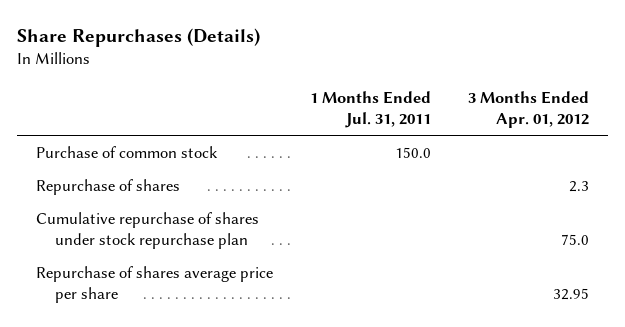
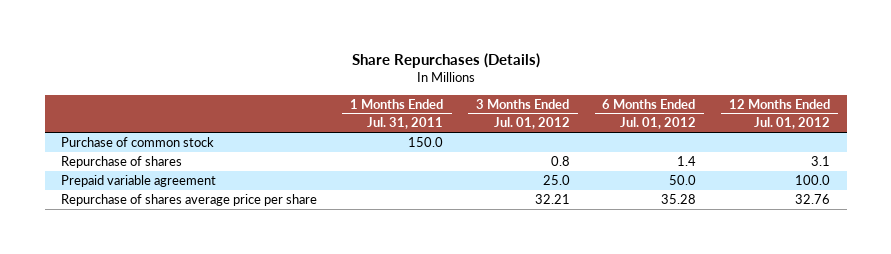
- | 1 Months Ended Jul. 31, 2011 | 3 Months Ended Apr. 01, 2012
+ | 1 Months Ended Jul. 31, 2011 | 3 Months Ended Jul. 01, 2012 | 6 Months Ended Jul. 01, 2012 | 12 Months Ended Jul. 01, 2012
- Cumulative repurchase of shares under stock repurchase plan | | 75.0
+ Prepaid variable agreement | | 25.0 | 50.0 | 100.0

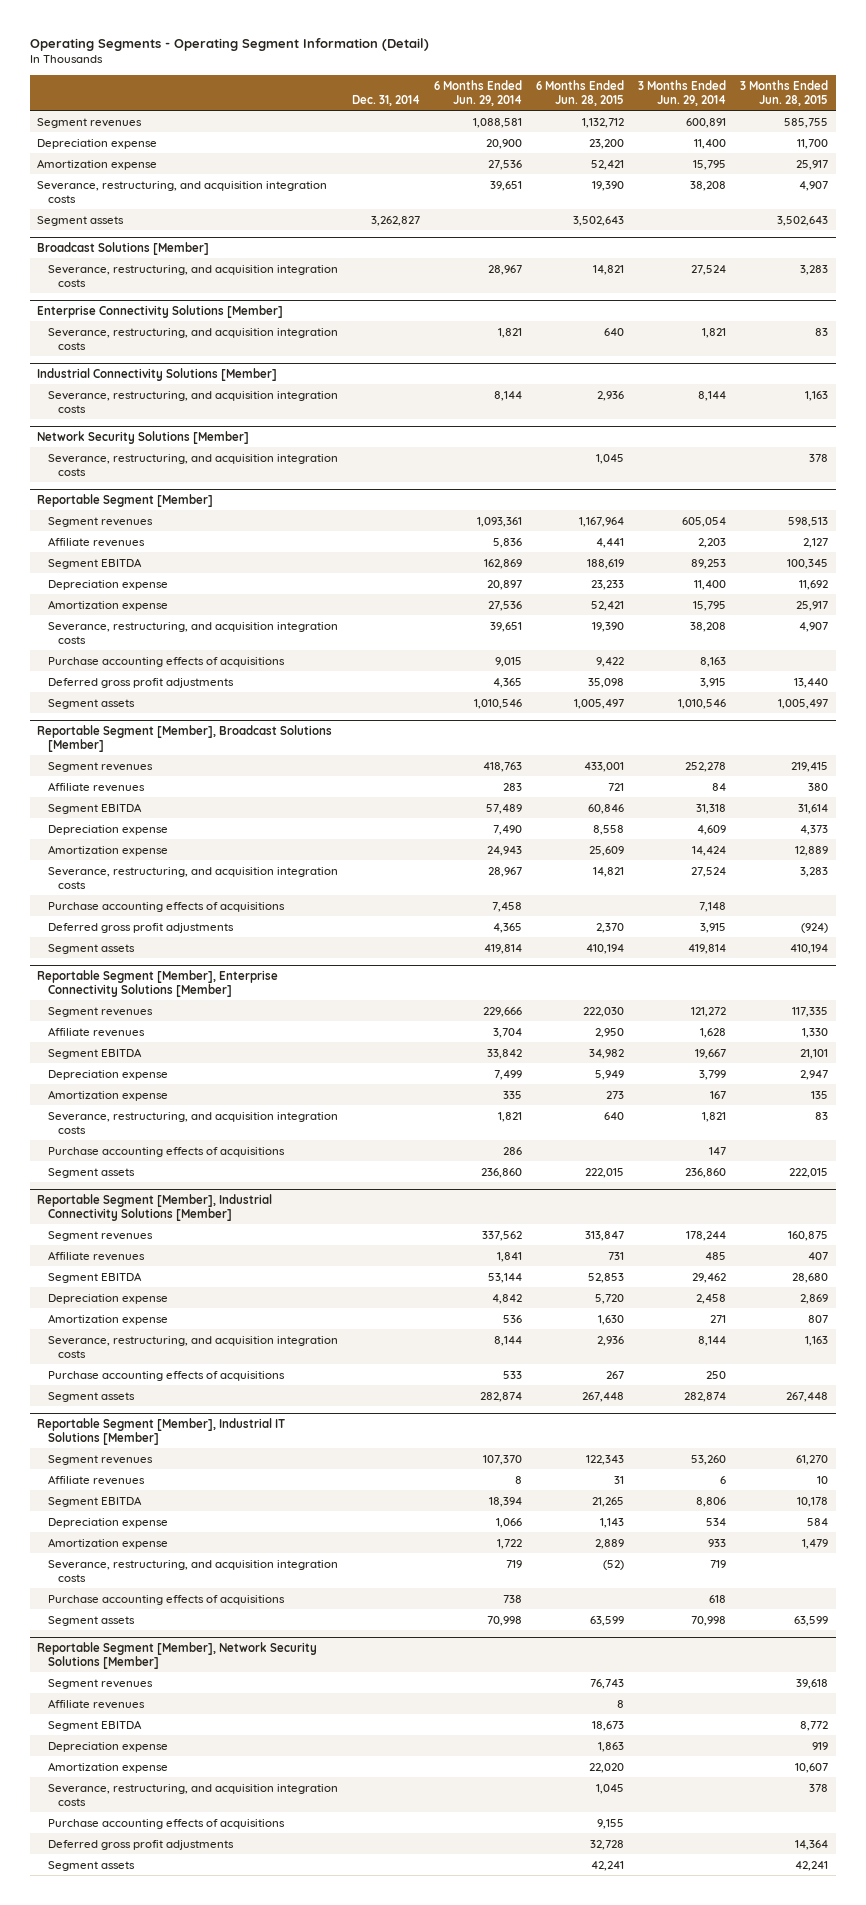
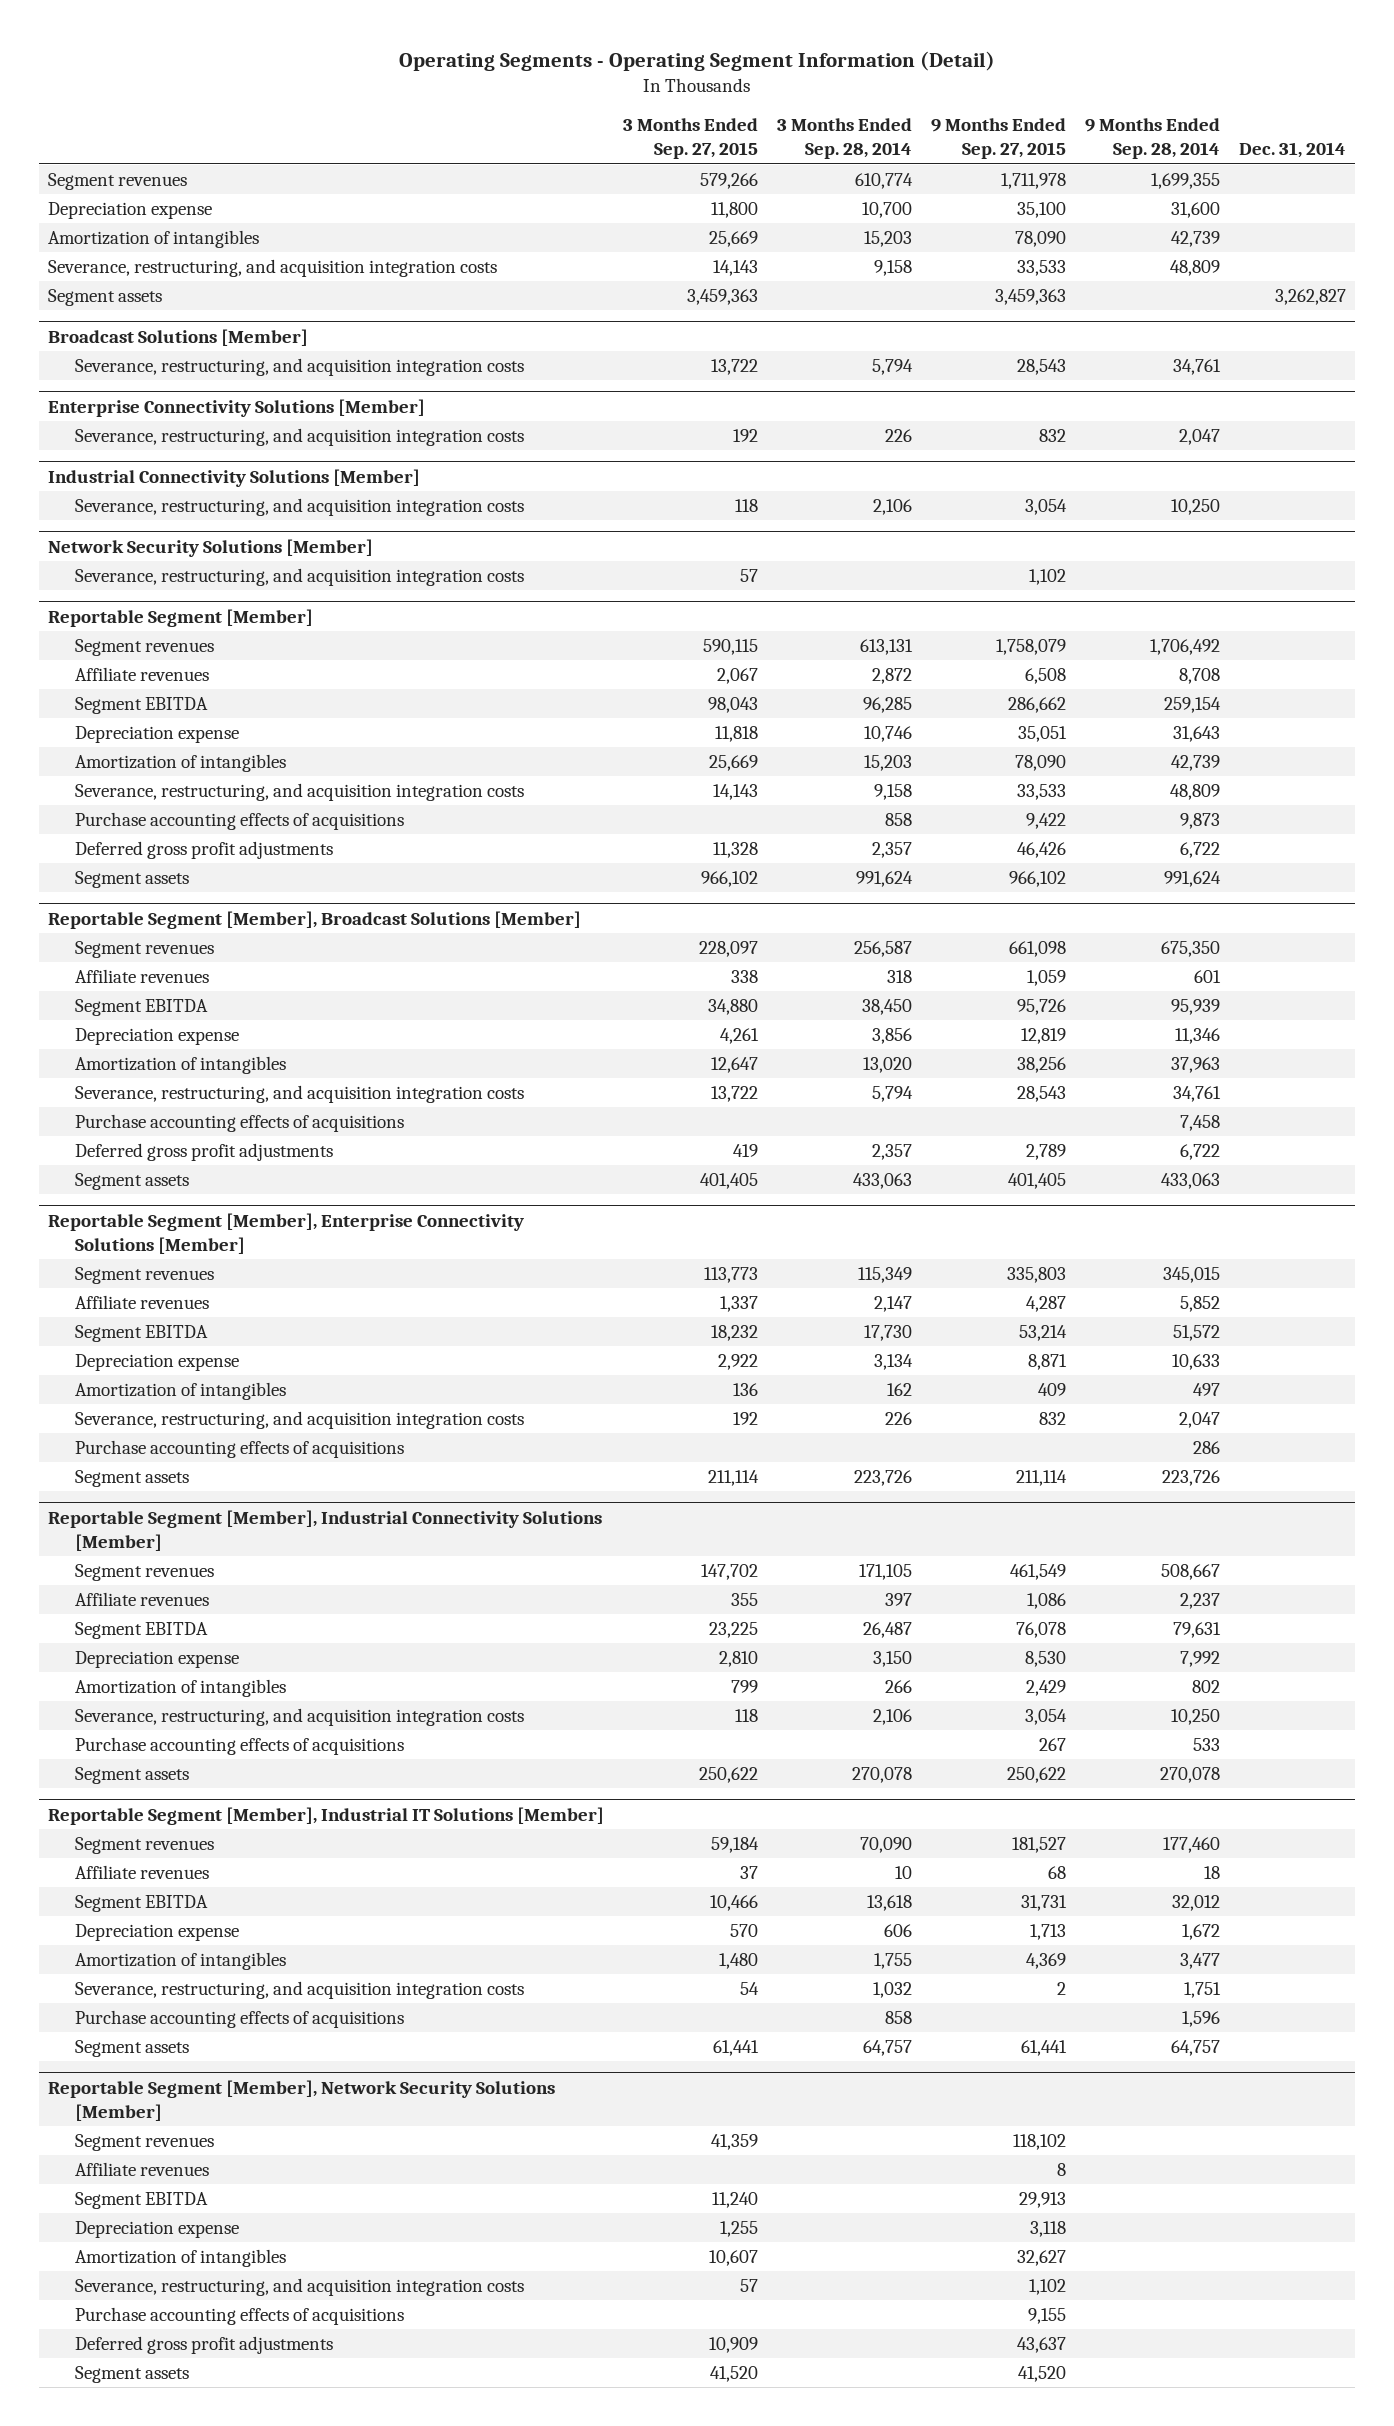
- | Dec. 31, 2014 | 6 Months Ended Jun. 29, 2014 | 6 Months Ended Jun. 28, 2015 | 3 Months Ended Jun. 29, 2014 | 3 Months Ended Jun. 28, 2015
+ | 3 Months Ended Sep. 27, 2015 | 3 Months Ended Sep. 28, 2014 | 9 Months Ended Sep. 27, 2015 | 9 Months Ended Sep. 28, 2014 | Dec. 31, 2014
- Amortization expense | | 27,536 | 52,421 | 15,795 | 25,917
+ Amortization of intangibles | 25,669 | 15,203 | 78,090 | 42,739 |
@ Reportable Segment [Member]
- Amortization expense | | 27,536 | 52,421 | 15,795 | 25,917
+ Amortization of intangibles | 25,669 | 15,203 | 78,090 | 42,739 |
@ Reportable Segment [Member], Broadcast Solutions [Member]
- Amortization expense | | 24,943 | 25,609 | 14,424 | 12,889
+ Amortization of intangibles | 12,647 | 13,020 | 38,256 | 37,963 |
@ Reportable Segment [Member], Enterprise Connectivity Solutions [Member]
- Amortization expense | | 335 | 273 | 167 | 135
+ Amortization of intangibles | 136 | 162 | 409 | 497 |
@ Reportable Segment [Member], Industrial Connectivity Solutions [Member]
- Amortization expense | | 536 | 1,630 | 271 | 807
+ Amortization of intangibles | 799 | 266 | 2,429 | 802 |
@ Reportable Segment [Member], Industrial IT Solutions [Member]
- Amortization expense | | 1,722 | 2,889 | 933 | 1,479
+ Amortization of intangibles | 1,480 | 1,755 | 4,369 | 3,477 |
@ Reportable Segment [Member], Network Security Solutions [Member]
- Amortization expense | | | 22,020 | | 10,607
+ Amortization of intangibles | 10,607 | | 32,627 | |

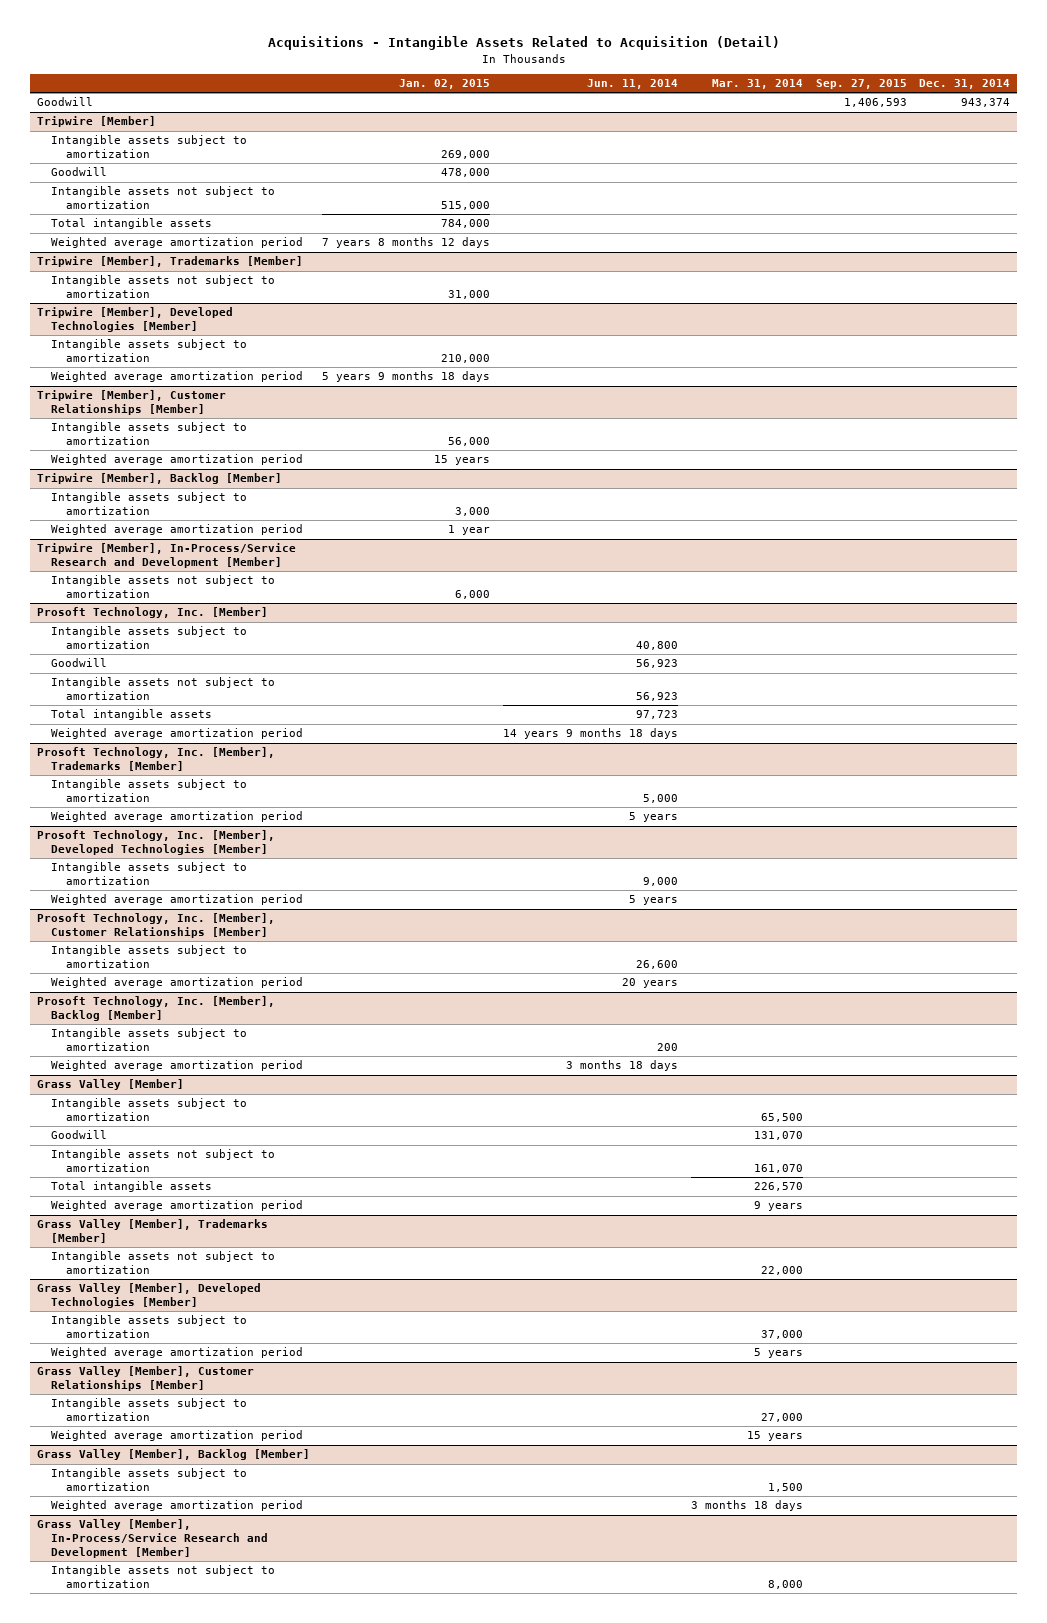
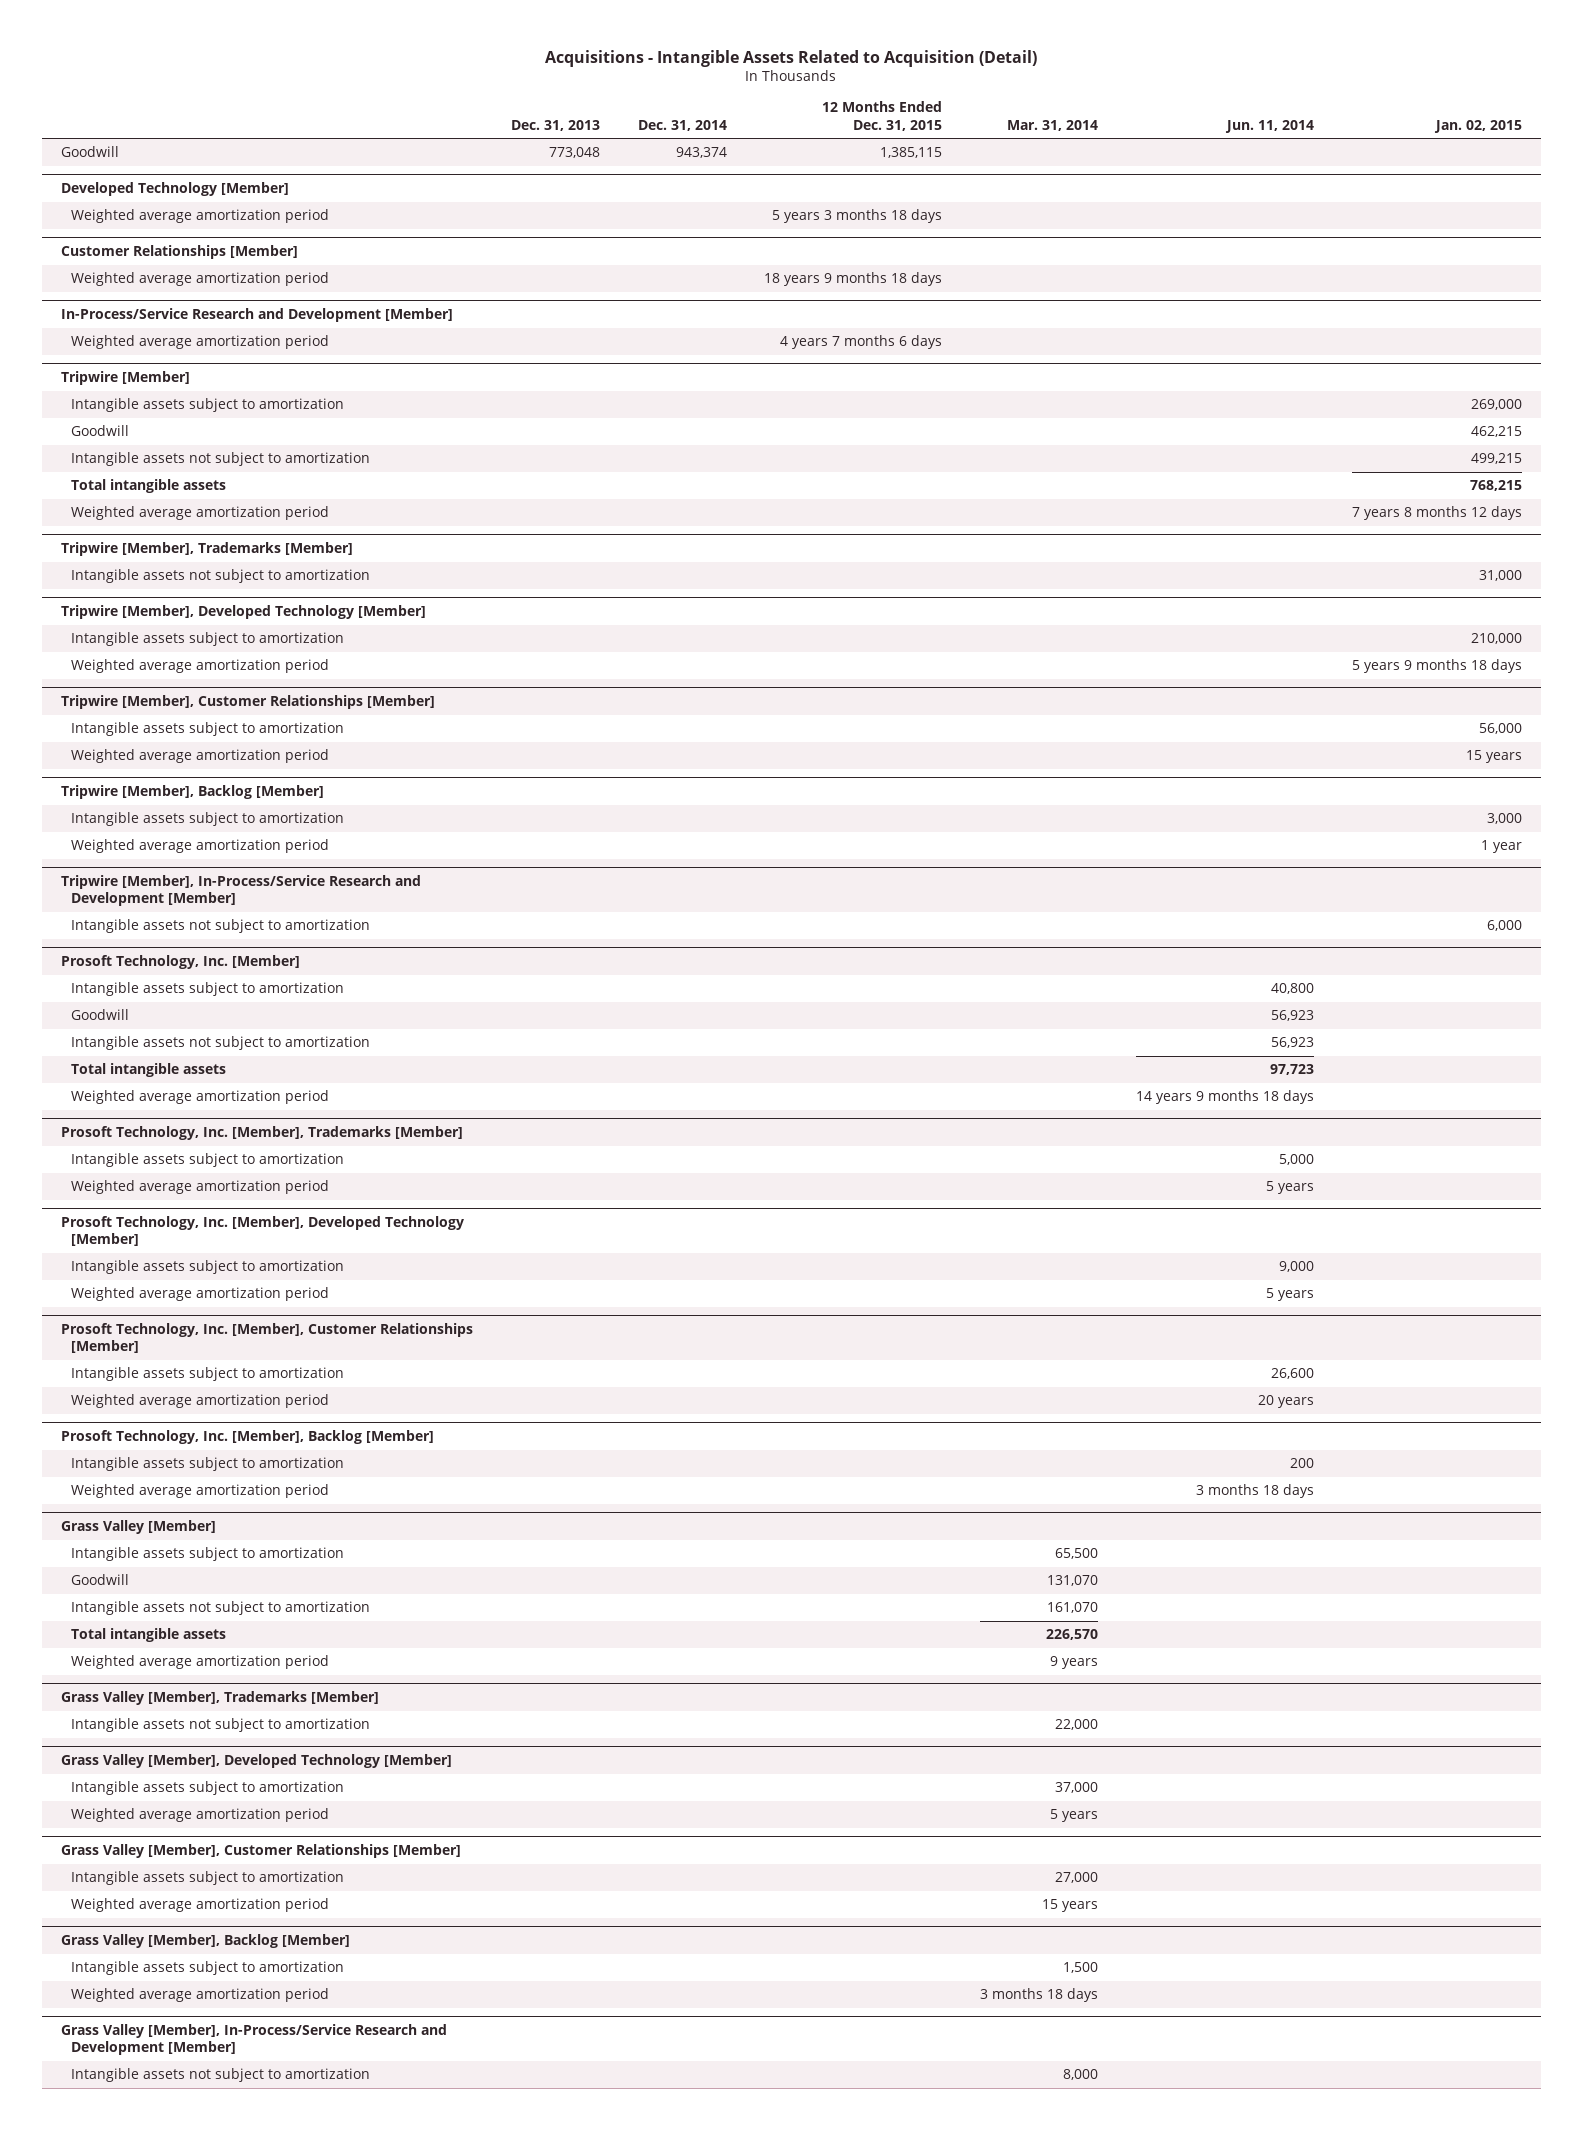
- | Jan. 02, 2015 | Jun. 11, 2014 | Mar. 31, 2014 | Sep. 27, 2015 | Dec. 31, 2014
+ | Dec. 31, 2013 | Dec. 31, 2014 | 12 Months Ended Dec. 31, 2015 | Mar. 31, 2014 | Jun. 11, 2014 | Jan. 02, 2015
+ Developed Technology [Member]
+ Weighted average amortization period | | | 5 years 3 months 18 days | | |
+ Customer Relationships [Member]
+ Weighted average amortization period | | | 18 years 9 months 18 days | | |
+ In-Process/Service Research and Development [Member]
+ Weighted average amortization period | | | 4 years 7 months 6 days | | |
@ Tripwire [Member]
- Goodwill | 478,000 | | | |
- Intangible assets not subject to amortization | 515,000 | | | |
- Total intangible assets | 784,000 | | | |
+ Goodwill | | | | | | 462,215
+ Intangible assets not subject to amortization | | | | | | 499,215
+ Total intangible assets | | | | | | 768,215
- Tripwire [Member], Developed Technologies [Member]
+ Tripwire [Member], Developed Technology [Member]
- Prosoft Technology, Inc. [Member], Developed Technologies [Member]
+ Prosoft Technology, Inc. [Member], Developed Technology [Member]
- Grass Valley [Member], Developed Technologies [Member]
+ Grass Valley [Member], Developed Technology [Member]

